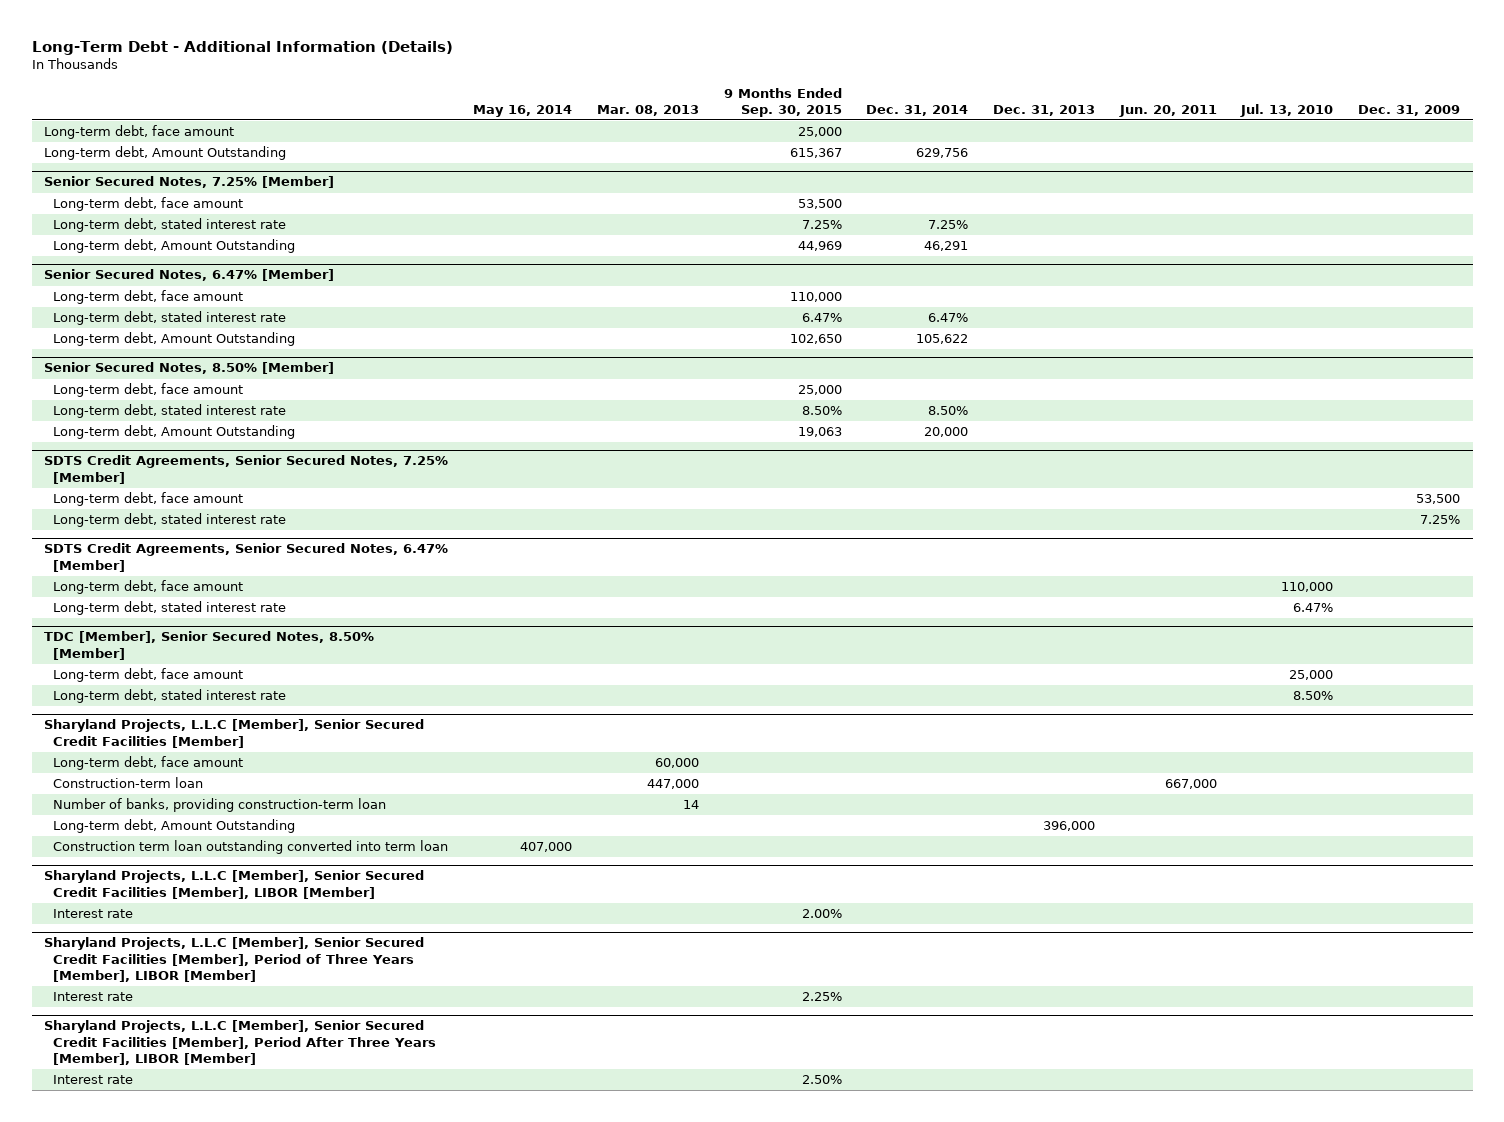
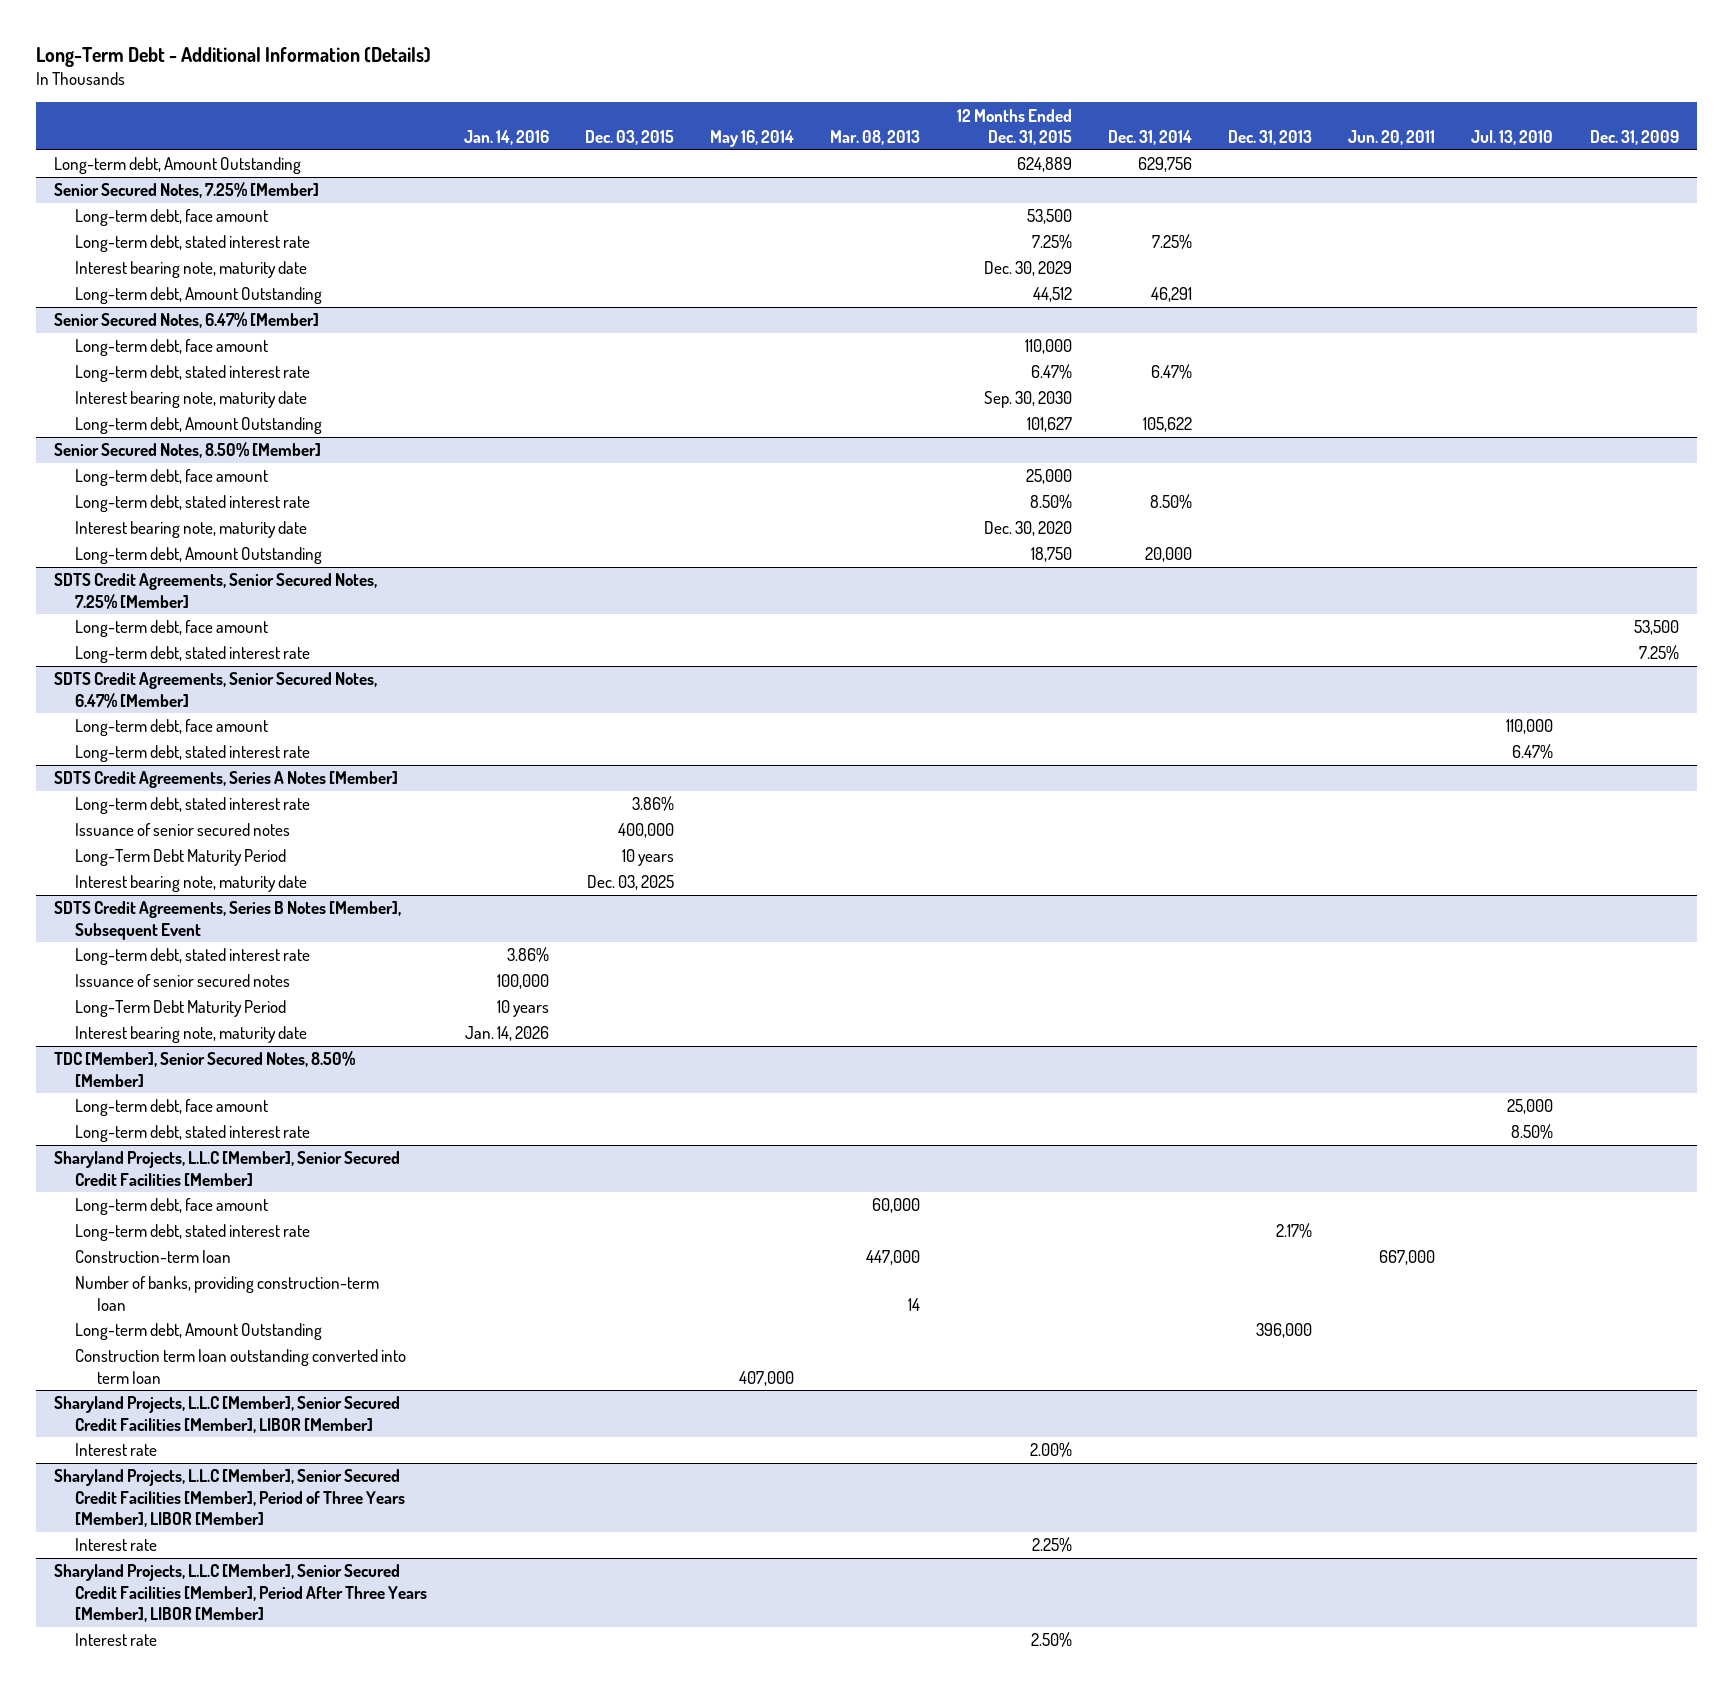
- | May 16, 2014 | Mar. 08, 2013 | 9 Months Ended Sep. 30, 2015 | Dec. 31, 2014 | Dec. 31, 2013 | Jun. 20, 2011 | Jul. 13, 2010 | Dec. 31, 2009
+ | Jan. 14, 2016 | Dec. 03, 2015 | May 16, 2014 | Mar. 08, 2013 | 12 Months Ended Dec. 31, 2015 | Dec. 31, 2014 | Dec. 31, 2013 | Jun. 20, 2011 | Jul. 13, 2010 | Dec. 31, 2009
- Long-term debt, face amount | | | 25,000 | | | | |
@ Senior Secured Notes, 7.25% [Member]
+ Interest bearing note, maturity date | | | | | Dec. 30, 2029 | | | | |
@ Senior Secured Notes, 6.47% [Member]
+ Interest bearing note, maturity date | | | | | Sep. 30, 2030 | | | | |
@ Senior Secured Notes, 8.50% [Member]
+ Interest bearing note, maturity date | | | | | Dec. 30, 2020 | | | | |
+ SDTS Credit Agreements, Series A Notes [Member]
+ Long-term debt, stated interest rate | | 3.86% | | | | | | | |
+ Issuance of senior secured notes | | 400,000 | | | | | | | |
+ Long-Term Debt Maturity Period | | 10 years | | | | | | | |
+ Interest bearing note, maturity date | | Dec. 03, 2025 | | | | | | | |
+ SDTS Credit Agreements, Series B Notes [Member], Subsequent Event
+ Long-term debt, stated interest rate | 3.86% | | | | | | | | |
+ Issuance of senior secured notes | 100,000 | | | | | | | | |
+ Long-Term Debt Maturity Period | 10 years | | | | | | | | |
+ Interest bearing note, maturity date | Jan. 14, 2026 | | | | | | | | |
@ Sharyland Projects, L.L.C [Member], Senior Secured Credit Facilities [Member]
+ Long-term debt, stated interest rate | | | | | | | 2.17% | | |

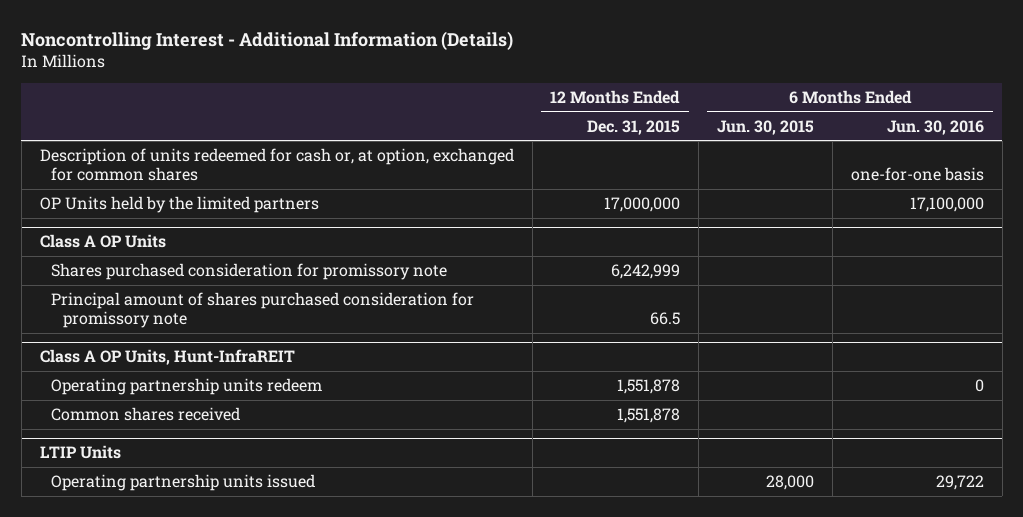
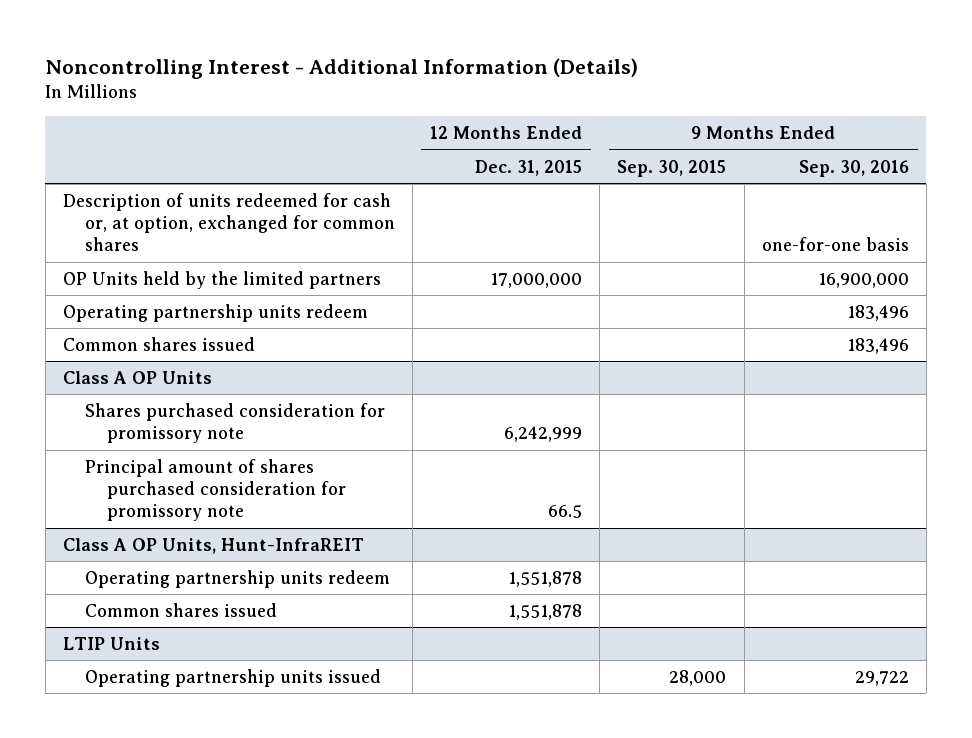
- | 12 Months Ended Dec. 31, 2015 | 6 Months Ended Jun. 30, 2015 | 6 Months Ended Jun. 30, 2016
+ | 12 Months Ended Dec. 31, 2015 | 9 Months Ended Sep. 30, 2015 | 9 Months Ended Sep. 30, 2016
+ Operating partnership units redeem | | | 183,496
+ Common shares issued | | | 183,496
@ Class A OP Units, Hunt-InfraREIT
- Common shares received | 1,551,878 | |
+ Common shares issued | 1,551,878 | |

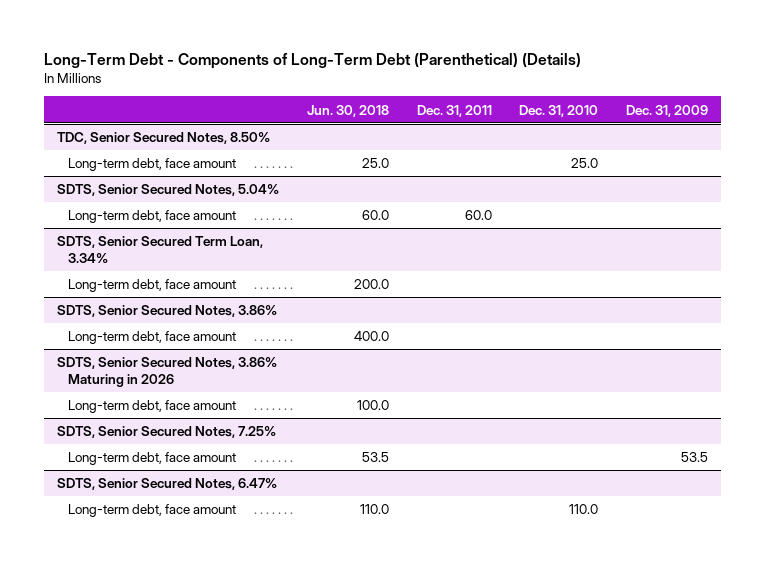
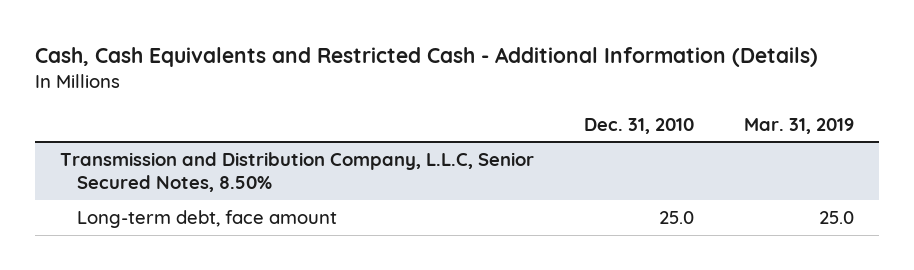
- Long-Term Debt - Components of Long-Term Debt (Parenthetical) (Details)
+ Cash, Cash Equivalents and Restricted Cash - Additional Information (Details)
- | Jun. 30, 2018 | Dec. 31, 2011 | Dec. 31, 2010 | Dec. 31, 2009
+ | Dec. 31, 2010 | Mar. 31, 2019
- TDC, Senior Secured Notes, 8.50%
+ Transmission and Distribution Company, L.L.C, Senior Secured Notes, 8.50%
- SDTS, Senior Secured Notes, 5.04%
- Long-term debt, face amount | 60.0 | 60.0 | |
- SDTS, Senior Secured Term Loan, 3.34%
- Long-term debt, face amount | 200.0 | | |
- SDTS, Senior Secured Notes, 3.86%
- Long-term debt, face amount | 400.0 | | |
- SDTS, Senior Secured Notes, 3.86% Maturing in 2026
- Long-term debt, face amount | 100.0 | | |
- SDTS, Senior Secured Notes, 7.25%
- Long-term debt, face amount | 53.5 | | | 53.5
- SDTS, Senior Secured Notes, 6.47%
- Long-term debt, face amount | 110.0 | | 110.0 |

